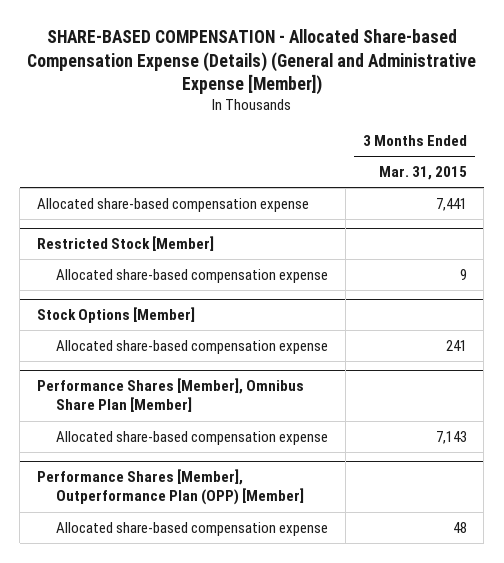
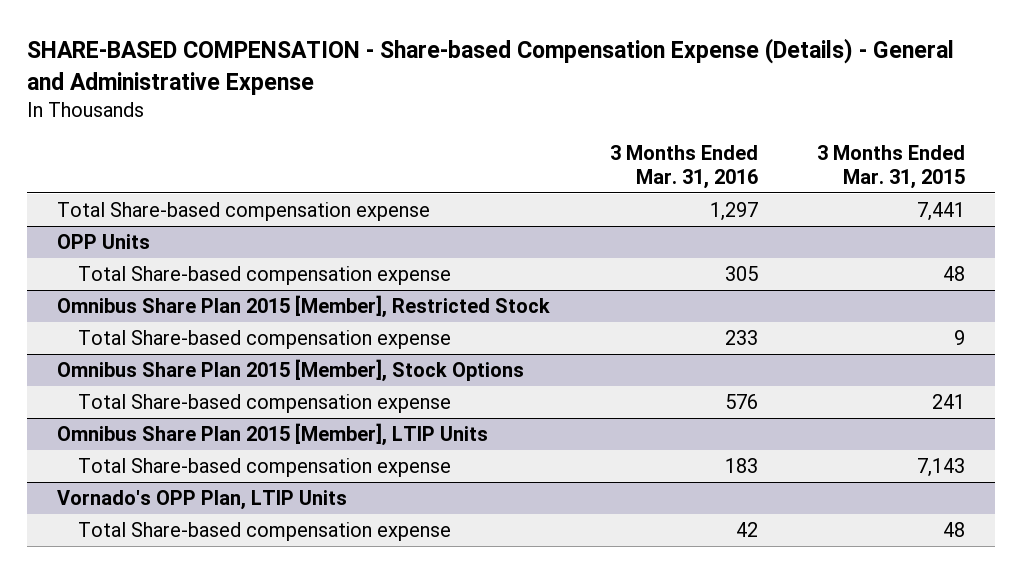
- SHARE-BASED COMPENSATION - Allocated Share-based Compensation Expense (Details) (General and Administrative Expense [Member])
+ SHARE-BASED COMPENSATION - Share-based Compensation Expense (Details) - General and Administrative Expense
- | 3 Months Ended Mar. 31, 2015
+ | 3 Months Ended Mar. 31, 2016 | 3 Months Ended Mar. 31, 2015
- Allocated share-based compensation expense | 7,441
- Restricted Stock [Member]
- Allocated share-based compensation expense | 9
- Stock Options [Member]
- Allocated share-based compensation expense | 241
- Performance Shares [Member], Omnibus Share Plan [Member]
- Allocated share-based compensation expense | 7,143
- Performance Shares [Member], Outperformance Plan (OPP) [Member]
- Allocated share-based compensation expense | 48
+ Total Share-based compensation expense | 1,297 | 7,441
+ OPP Units
+ Total Share-based compensation expense | 305 | 48
+ Omnibus Share Plan 2015 [Member], Restricted Stock
+ Total Share-based compensation expense | 233 | 9
+ Omnibus Share Plan 2015 [Member], Stock Options
+ Total Share-based compensation expense | 576 | 241
+ Omnibus Share Plan 2015 [Member], LTIP Units
+ Total Share-based compensation expense | 183 | 7,143
+ Vornado's OPP Plan, LTIP Units
+ Total Share-based compensation expense | 42 | 48

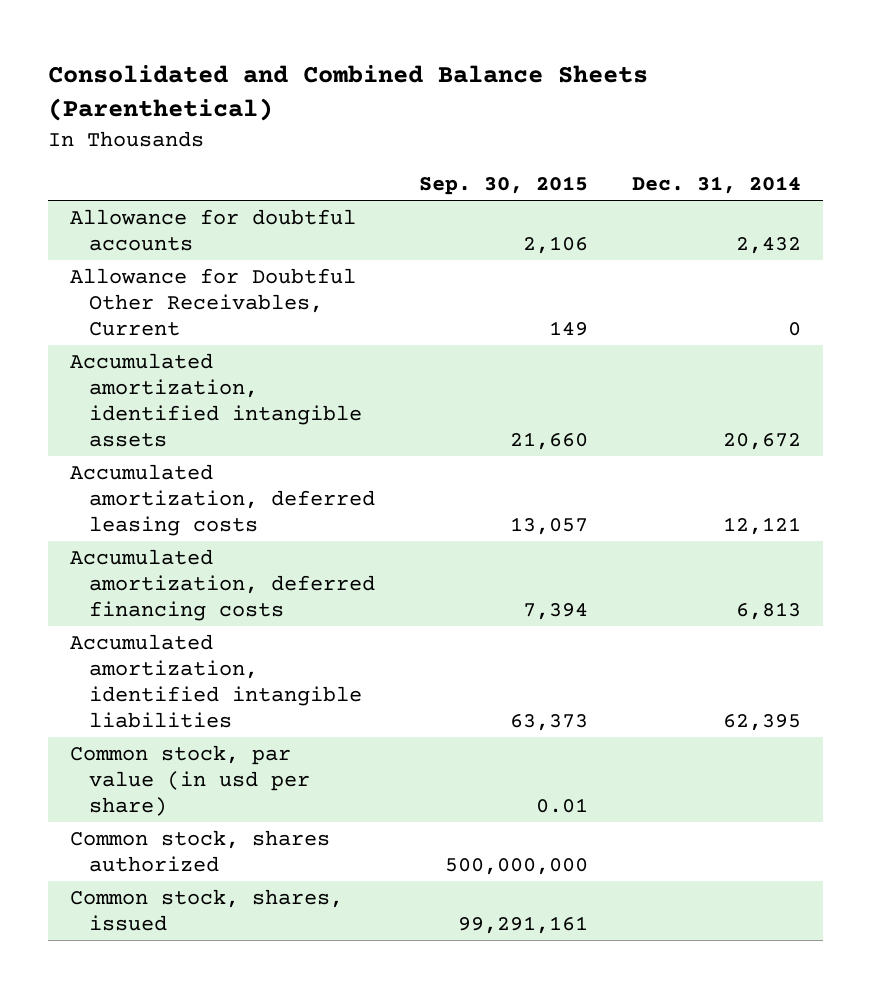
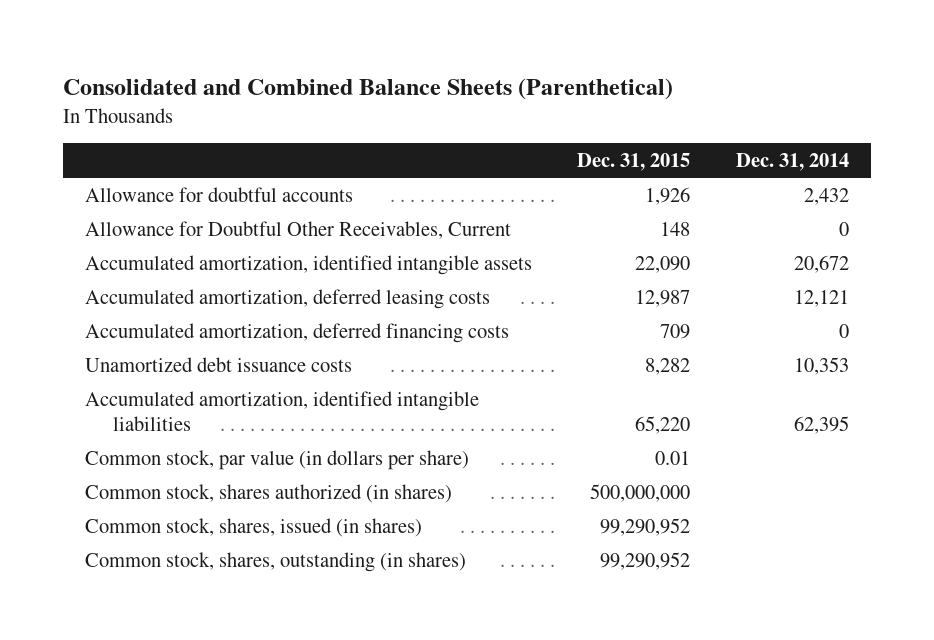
- | Sep. 30, 2015 | Dec. 31, 2014
+ | Dec. 31, 2015 | Dec. 31, 2014
- Accumulated amortization, deferred financing costs | 7,394 | 6,813
+ Accumulated amortization, deferred financing costs | 709 | 0
+ Unamortized debt issuance costs | 8,282 | 10,353
- Common stock, par value (in usd per share) | 0.01 |
- Common stock, shares authorized | 500,000,000 |
- Common stock, shares, issued | 99,291,161 |
+ Common stock, par value (in dollars per share) | 0.01 |
+ Common stock, shares authorized (in shares) | 500,000,000 |
+ Common stock, shares, issued (in shares) | 99,290,952 |
+ Common stock, shares, outstanding (in shares) | 99,290,952 |

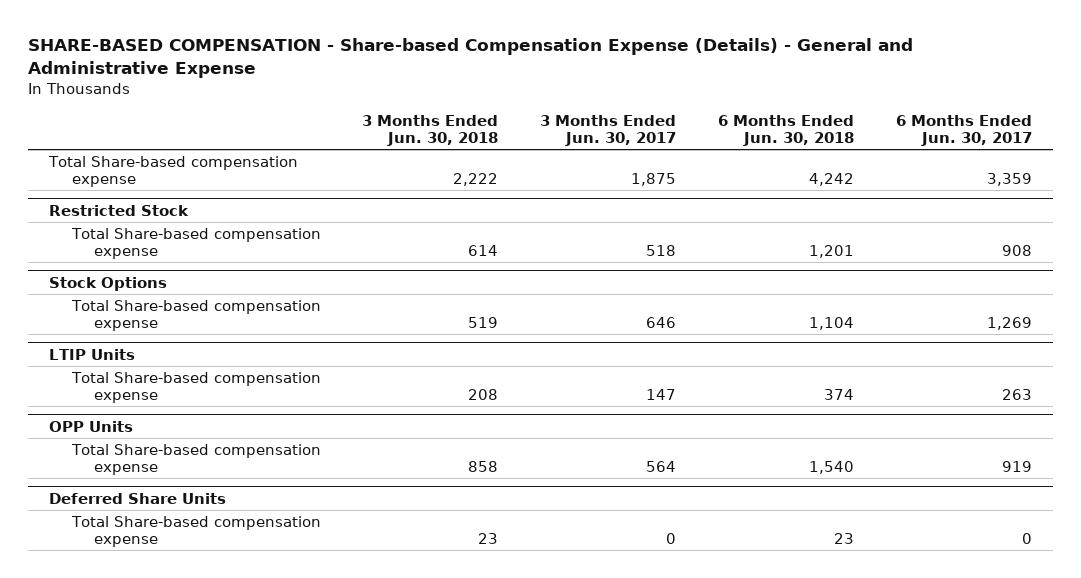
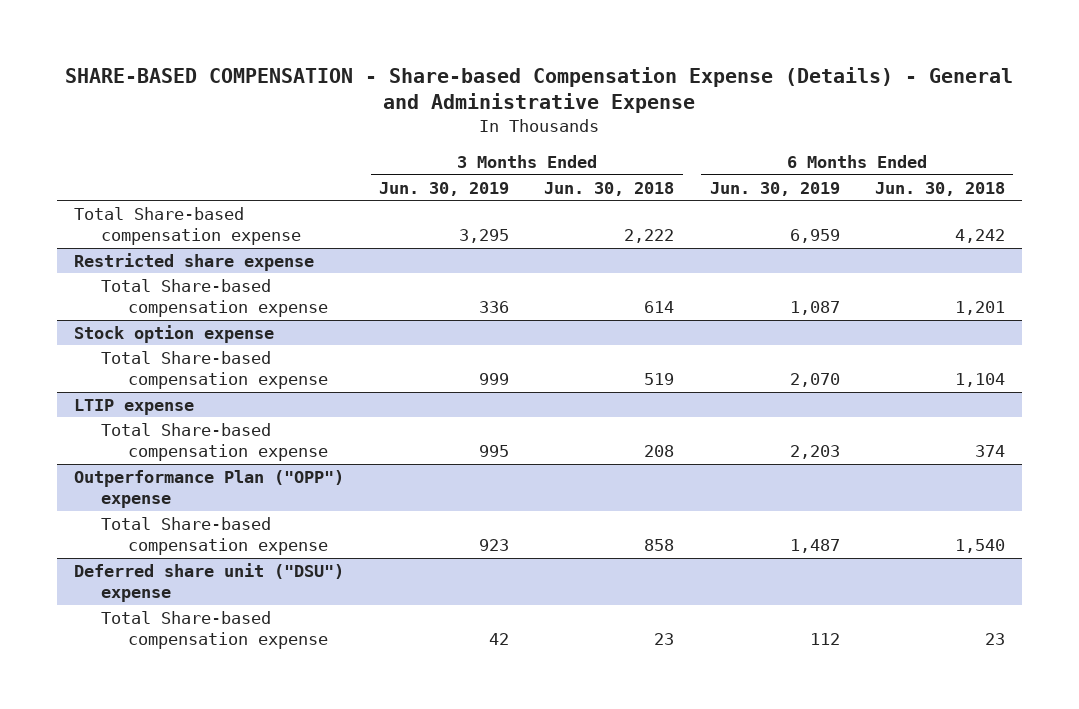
- | 3 Months Ended Jun. 30, 2018 | 3 Months Ended Jun. 30, 2017 | 6 Months Ended Jun. 30, 2018 | 6 Months Ended Jun. 30, 2017
+ | 3 Months Ended Jun. 30, 2019 | 3 Months Ended Jun. 30, 2018 | 6 Months Ended Jun. 30, 2019 | 6 Months Ended Jun. 30, 2018
- Restricted Stock
+ Restricted share expense
- Stock Options
+ Stock option expense
- LTIP Units
+ LTIP expense
- OPP Units
+ Outperformance Plan ("OPP") expense
- Deferred Share Units
+ Deferred share unit ("DSU") expense

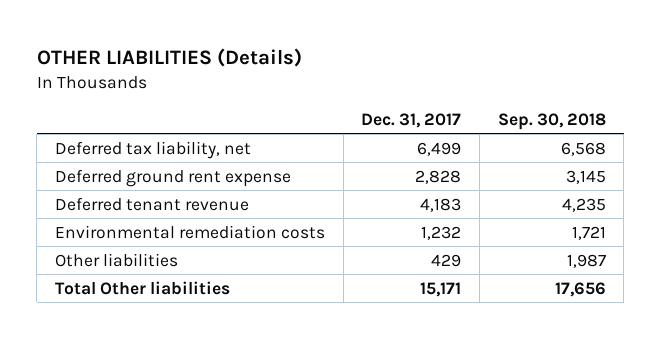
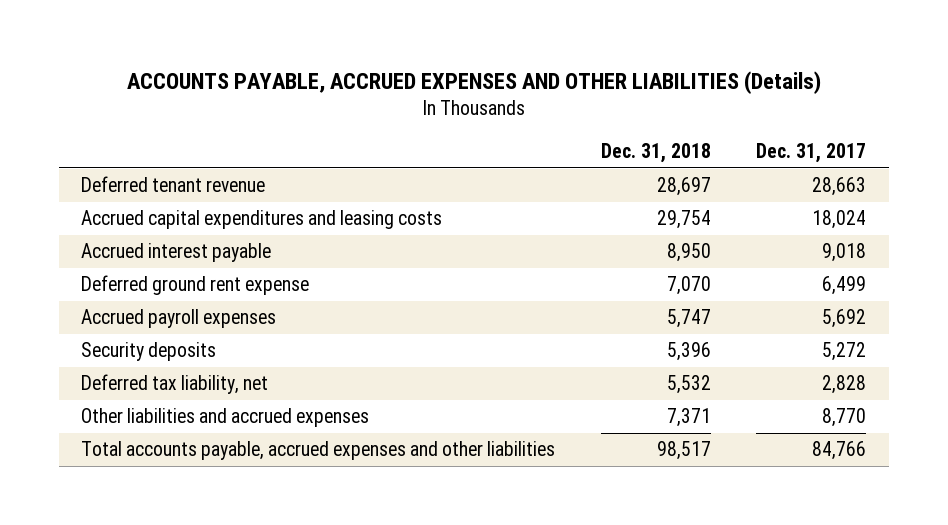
- OTHER LIABILITIES (Details)
+ ACCOUNTS PAYABLE, ACCRUED EXPENSES AND OTHER LIABILITIES (Details)
- | Dec. 31, 2017 | Sep. 30, 2018
+ | Dec. 31, 2018 | Dec. 31, 2017
- Deferred tax liability, net | 6,499 | 6,568
- Deferred ground rent expense | 2,828 | 3,145
- Deferred tenant revenue | 4,183 | 4,235
- Environmental remediation costs | 1,232 | 1,721
- Other liabilities | 429 | 1,987
- Total Other liabilities | 15,171 | 17,656
+ Deferred tenant revenue | 28,697 | 28,663
+ Accrued capital expenditures and leasing costs | 29,754 | 18,024
+ Accrued interest payable | 8,950 | 9,018
+ Deferred ground rent expense | 7,070 | 6,499
+ Accrued payroll expenses | 5,747 | 5,692
+ Security deposits | 5,396 | 5,272
+ Deferred tax liability, net | 5,532 | 2,828
+ Other liabilities and accrued expenses | 7,371 | 8,770
+ Total accounts payable, accrued expenses and other liabilities | 98,517 | 84,766

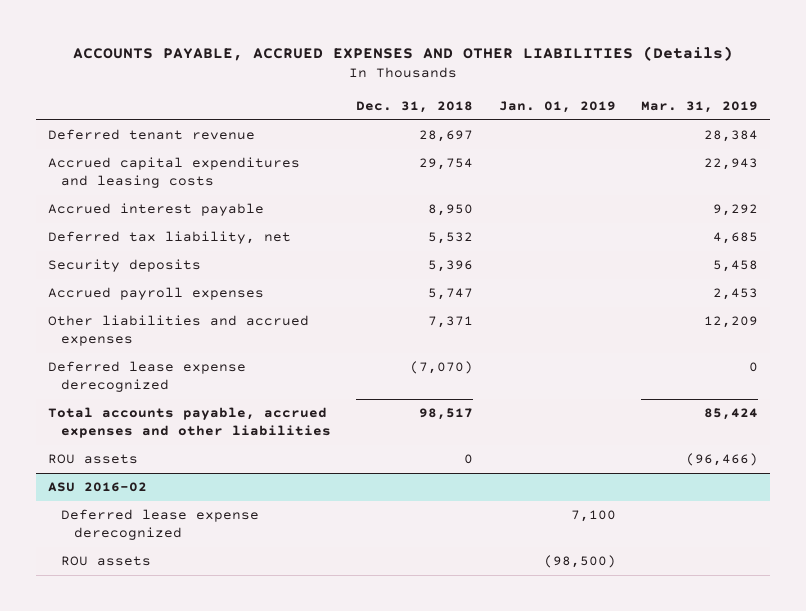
- | Dec. 31, 2018 | Dec. 31, 2017
+ | Dec. 31, 2018 | Jan. 01, 2019 | Mar. 31, 2019
- Deferred ground rent expense | 7,070 | 6,499
moved down: Security deposits | 5,396 | | 5,458
moved down: Accrued payroll expenses | 5,747 | | 2,453
+ Deferred lease expense derecognized | (7,070) | | 0
+ ROU assets | 0 | | (96,466)
+ ASU 2016-02
+ Deferred lease expense derecognized | | 7,100 |
+ ROU assets | | (98,500) |

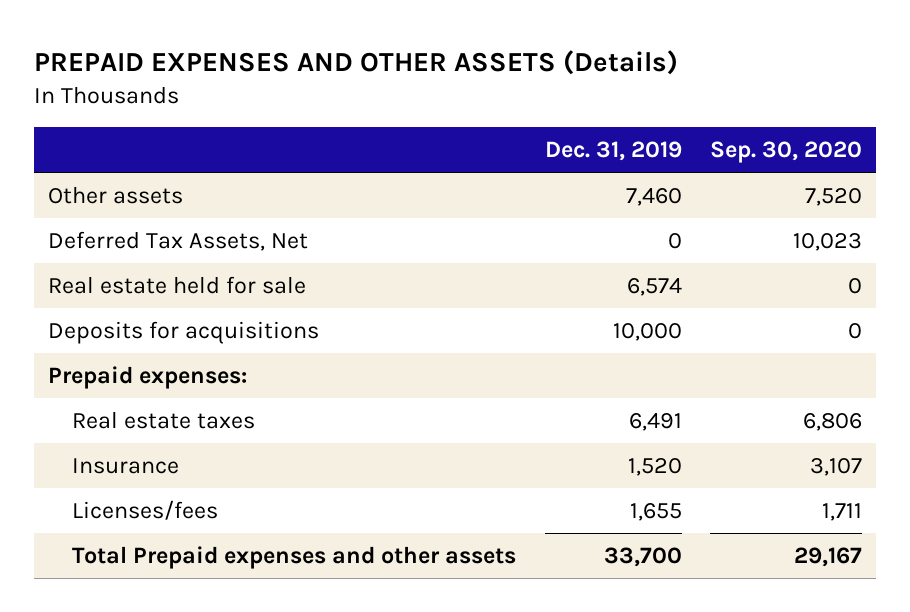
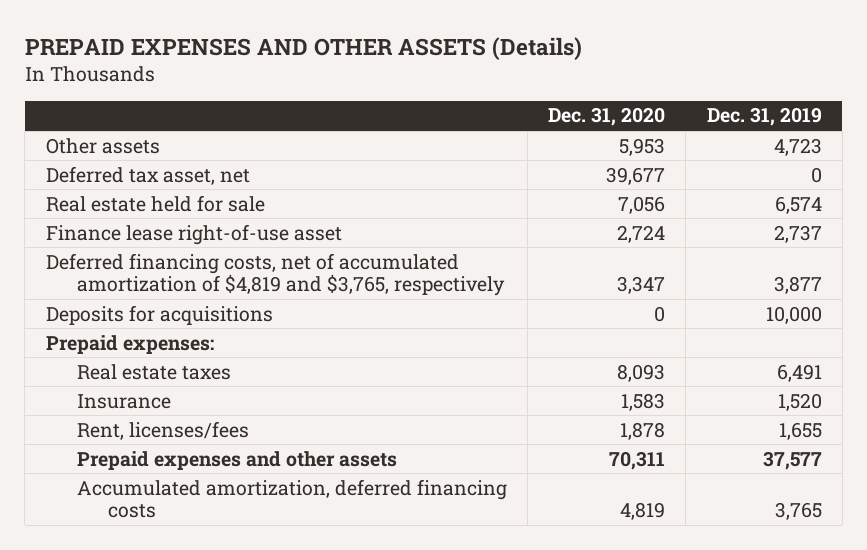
- | Dec. 31, 2019 | Sep. 30, 2020
+ | Dec. 31, 2020 | Dec. 31, 2019
- Other assets | 7,460 | 7,520
- Deferred Tax Assets, Net | 0 | 10,023
+ Other assets | 5,953 | 4,723
+ Deferred tax asset, net | 39,677 | 0
+ Finance lease right-of-use asset | 2,724 | 2,737
+ Deferred financing costs, net of accumulated amortization of $4,819 and $3,765, respectively | 3,347 | 3,877
- Licenses/fees | 1,655 | 1,711
- Total Prepaid expenses and other assets | 33,700 | 29,167
+ Rent, licenses/fees | 1,878 | 1,655
+ Prepaid expenses and other assets | 70,311 | 37,577
+ Accumulated amortization, deferred financing costs | 4,819 | 3,765

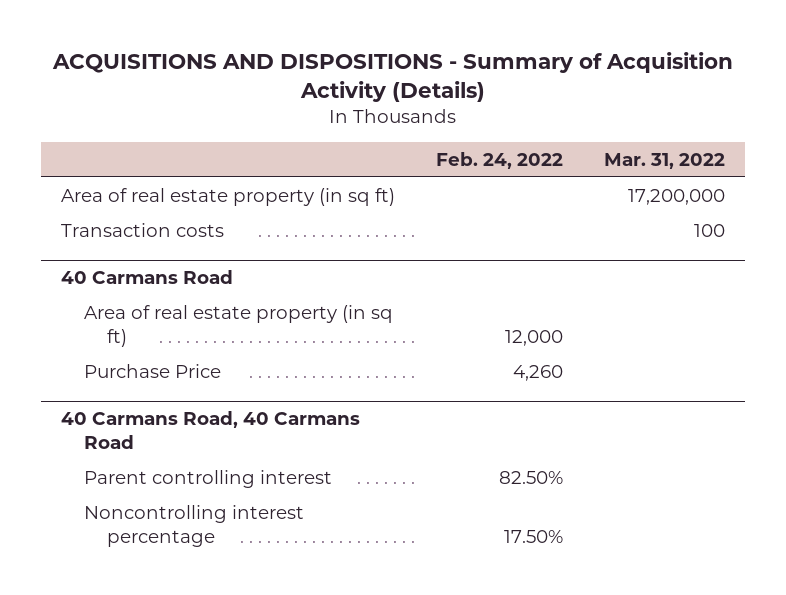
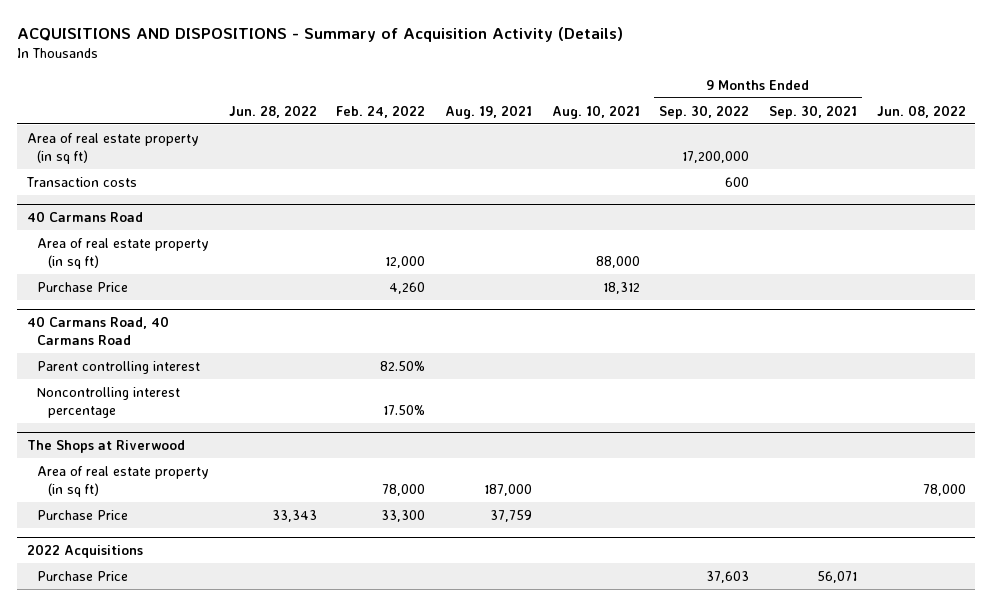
- | Feb. 24, 2022 | Mar. 31, 2022
+ | Jun. 28, 2022 | Feb. 24, 2022 | Aug. 19, 2021 | Aug. 10, 2021 | 9 Months Ended Sep. 30, 2022 | 9 Months Ended Sep. 30, 2021 | Jun. 08, 2022
+ The Shops at Riverwood
+ Area of real estate property (in sq ft) | | 78,000 | 187,000 | | | | 78,000
+ Purchase Price | 33,343 | 33,300 | 37,759 | | | |
+ 2022 Acquisitions
+ Purchase Price | | | | | 37,603 | 56,071 |

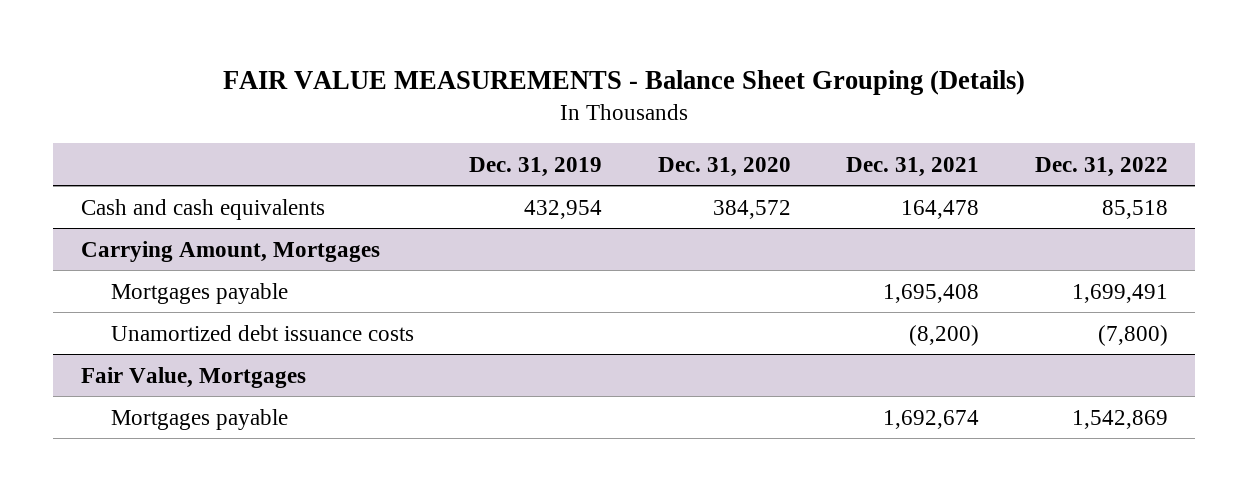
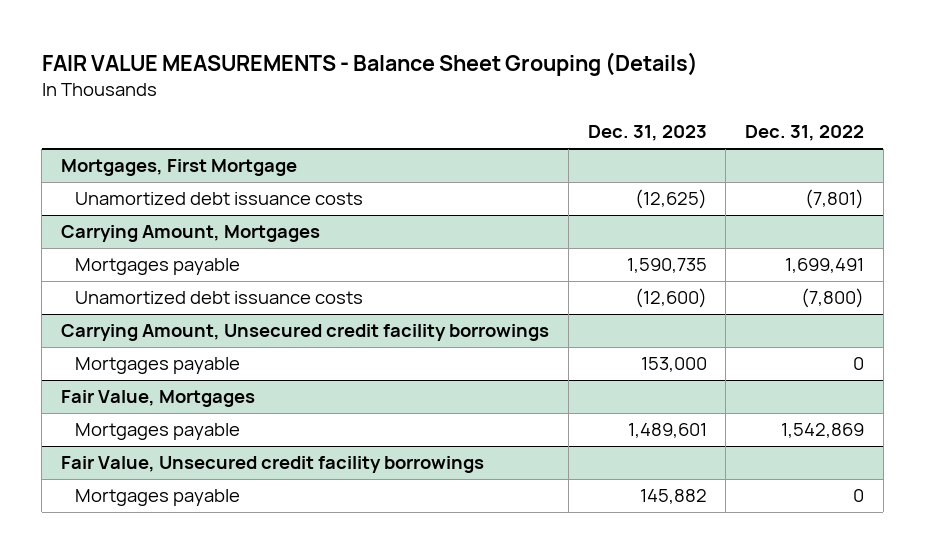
- | Dec. 31, 2019 | Dec. 31, 2020 | Dec. 31, 2021 | Dec. 31, 2022
+ | Dec. 31, 2023 | Dec. 31, 2022
- Cash and cash equivalents | 432,954 | 384,572 | 164,478 | 85,518
+ Mortgages, First Mortgage
+ Unamortized debt issuance costs | (12,625) | (7,801)
+ Carrying Amount, Unsecured credit facility borrowings
+ Mortgages payable | 153,000 | 0
+ Fair Value, Unsecured credit facility borrowings
+ Mortgages payable | 145,882 | 0

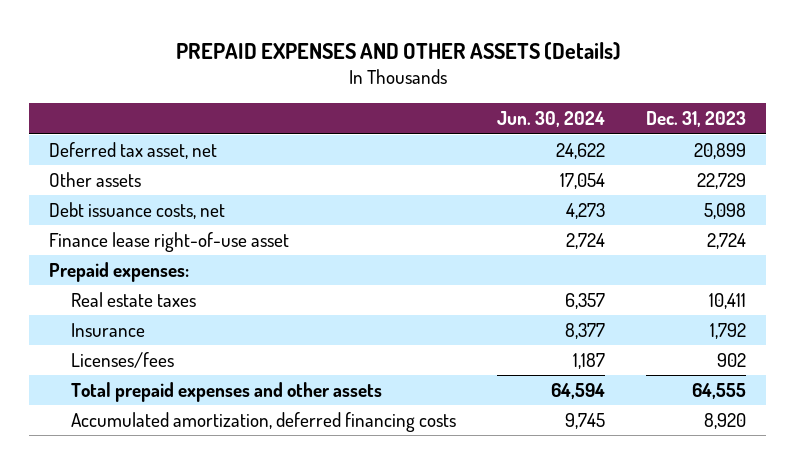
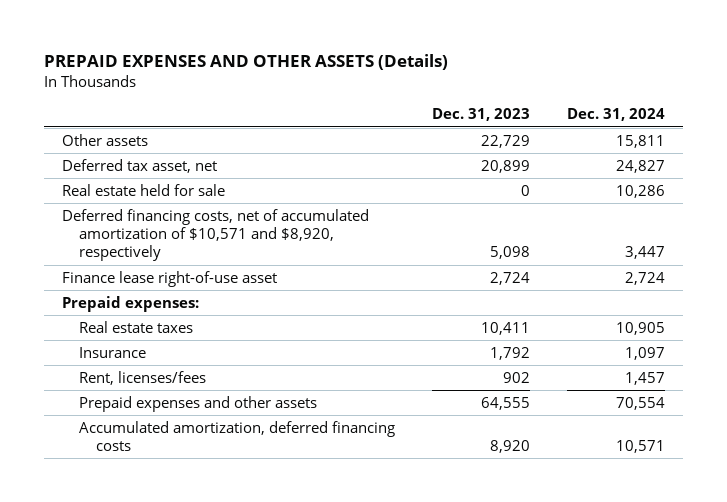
- | Jun. 30, 2024 | Dec. 31, 2023
+ | Dec. 31, 2023 | Dec. 31, 2024
- Debt issuance costs, net | 4,273 | 5,098
moved down: Deferred tax asset, net | 20,899 | 24,827
+ Real estate held for sale | 0 | 10,286
+ Deferred financing costs, net of accumulated amortization of $10,571 and $8,920, respectively | 5,098 | 3,447
- Licenses/fees | 1,187 | 902
- Total prepaid expenses and other assets | 64,594 | 64,555
+ Rent, licenses/fees | 902 | 1,457
+ Prepaid expenses and other assets | 64,555 | 70,554

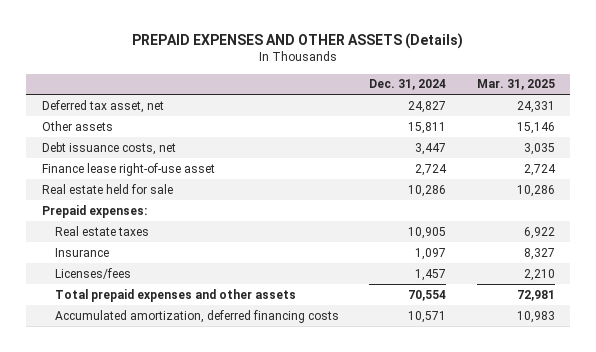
- | Dec. 31, 2023 | Dec. 31, 2024
+ | Dec. 31, 2024 | Mar. 31, 2025
- Deferred financing costs, net of accumulated amortization of $10,571 and $8,920, respectively | 5,098 | 3,447
moved down: Other assets | 15,811 | 15,146
+ Debt issuance costs, net | 3,447 | 3,035
moved down: Real estate held for sale | 10,286 | 10,286
- Rent, licenses/fees | 902 | 1,457
- Prepaid expenses and other assets | 64,555 | 70,554
+ Licenses/fees | 1,457 | 2,210
+ Total prepaid expenses and other assets | 70,554 | 72,981

